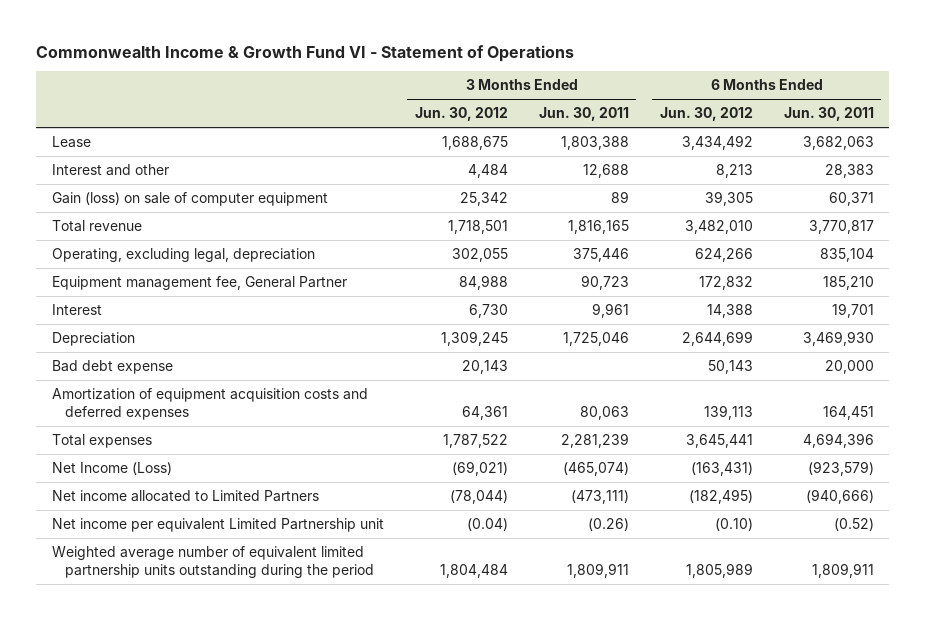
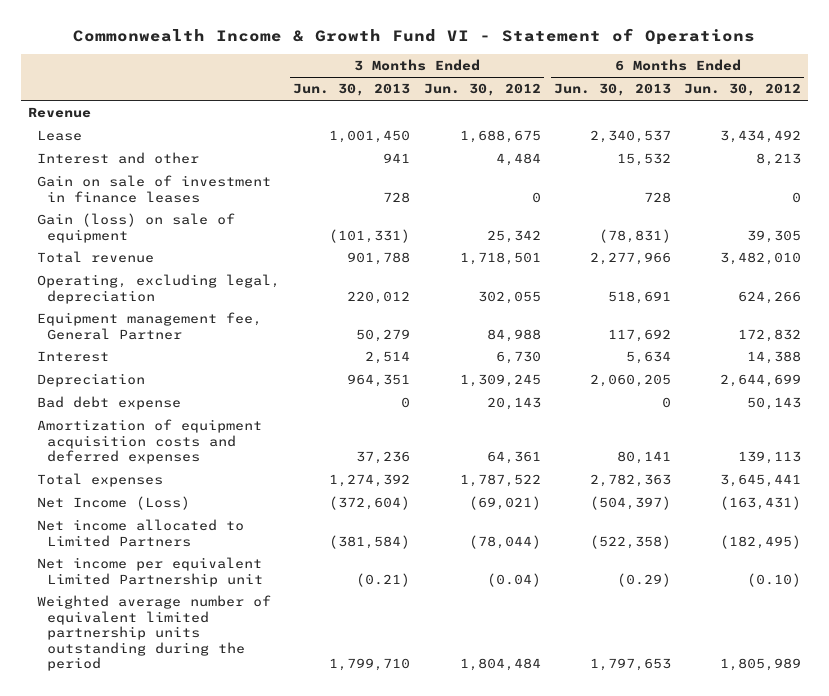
- | 3 Months Ended Jun. 30, 2012 | 3 Months Ended Jun. 30, 2011 | 6 Months Ended Jun. 30, 2012 | 6 Months Ended Jun. 30, 2011
+ | 3 Months Ended Jun. 30, 2013 | 3 Months Ended Jun. 30, 2012 | 6 Months Ended Jun. 30, 2013 | 6 Months Ended Jun. 30, 2012
+ Revenue
- Gain (loss) on sale of computer equipment | 25,342 | 89 | 39,305 | 60,371
+ Gain on sale of investment in finance leases | 728 | 0 | 728 | 0
+ Gain (loss) on sale of equipment | (101,331) | 25,342 | (78,831) | 39,305

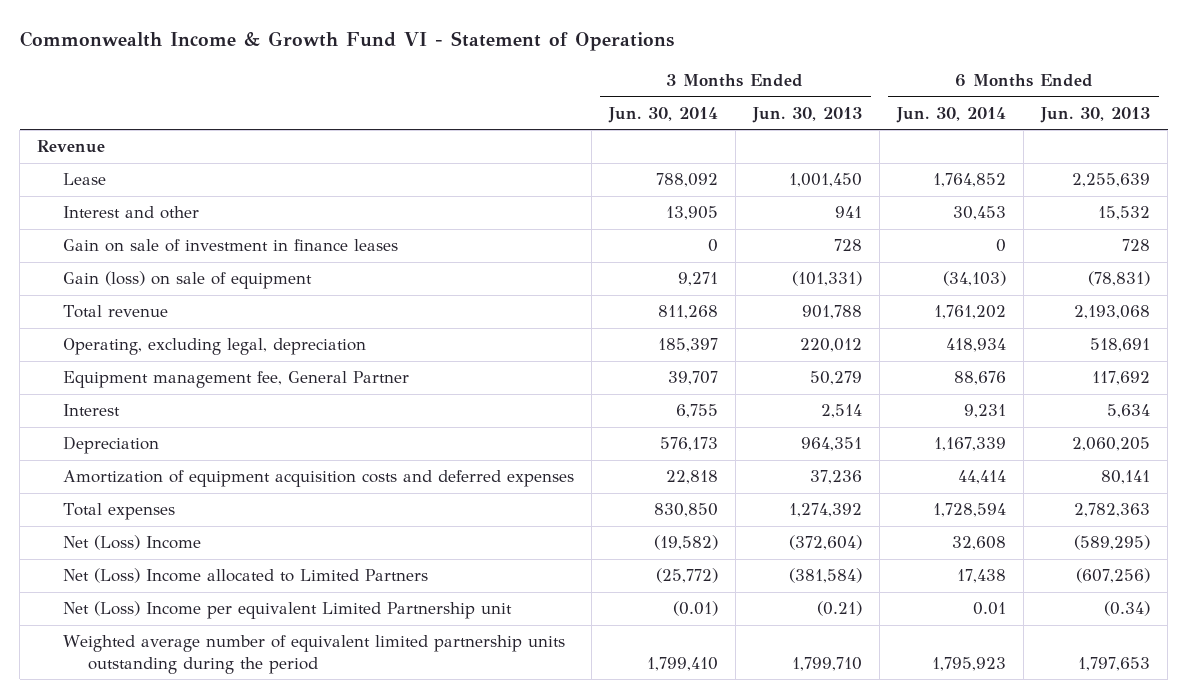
- | 3 Months Ended Jun. 30, 2013 | 3 Months Ended Jun. 30, 2012 | 6 Months Ended Jun. 30, 2013 | 6 Months Ended Jun. 30, 2012
+ | 3 Months Ended Jun. 30, 2014 | 3 Months Ended Jun. 30, 2013 | 6 Months Ended Jun. 30, 2014 | 6 Months Ended Jun. 30, 2013
- Lease | 1,001,450 | 1,688,675 | 2,340,537 | 3,434,492
+ Lease | 788,092 | 1,001,450 | 1,764,852 | 2,255,639
- Total revenue | 901,788 | 1,718,501 | 2,277,966 | 3,482,010
+ Total revenue | 811,268 | 901,788 | 1,761,202 | 2,193,068
- Bad debt expense | 0 | 20,143 | 0 | 50,143
- Net Income (Loss) | (372,604) | (69,021) | (504,397) | (163,431)
- Net income allocated to Limited Partners | (381,584) | (78,044) | (522,358) | (182,495)
- Net income per equivalent Limited Partnership unit | (0.21) | (0.04) | (0.29) | (0.10)
+ Net (Loss) Income | (19,582) | (372,604) | 32,608 | (589,295)
+ Net (Loss) Income allocated to Limited Partners | (25,772) | (381,584) | 17,438 | (607,256)
+ Net (Loss) Income per equivalent Limited Partnership unit | (0.01) | (0.21) | 0.01 | (0.34)

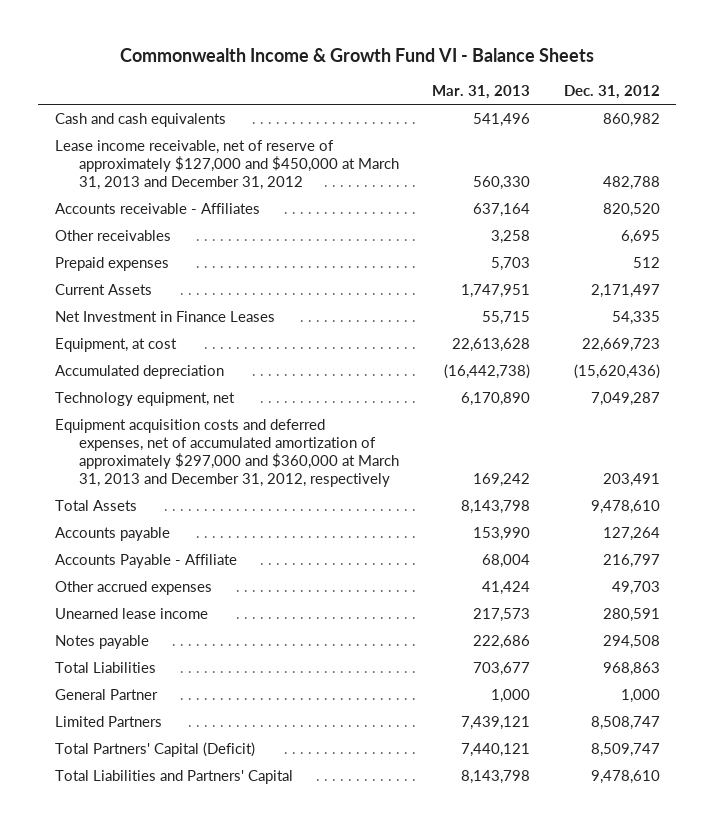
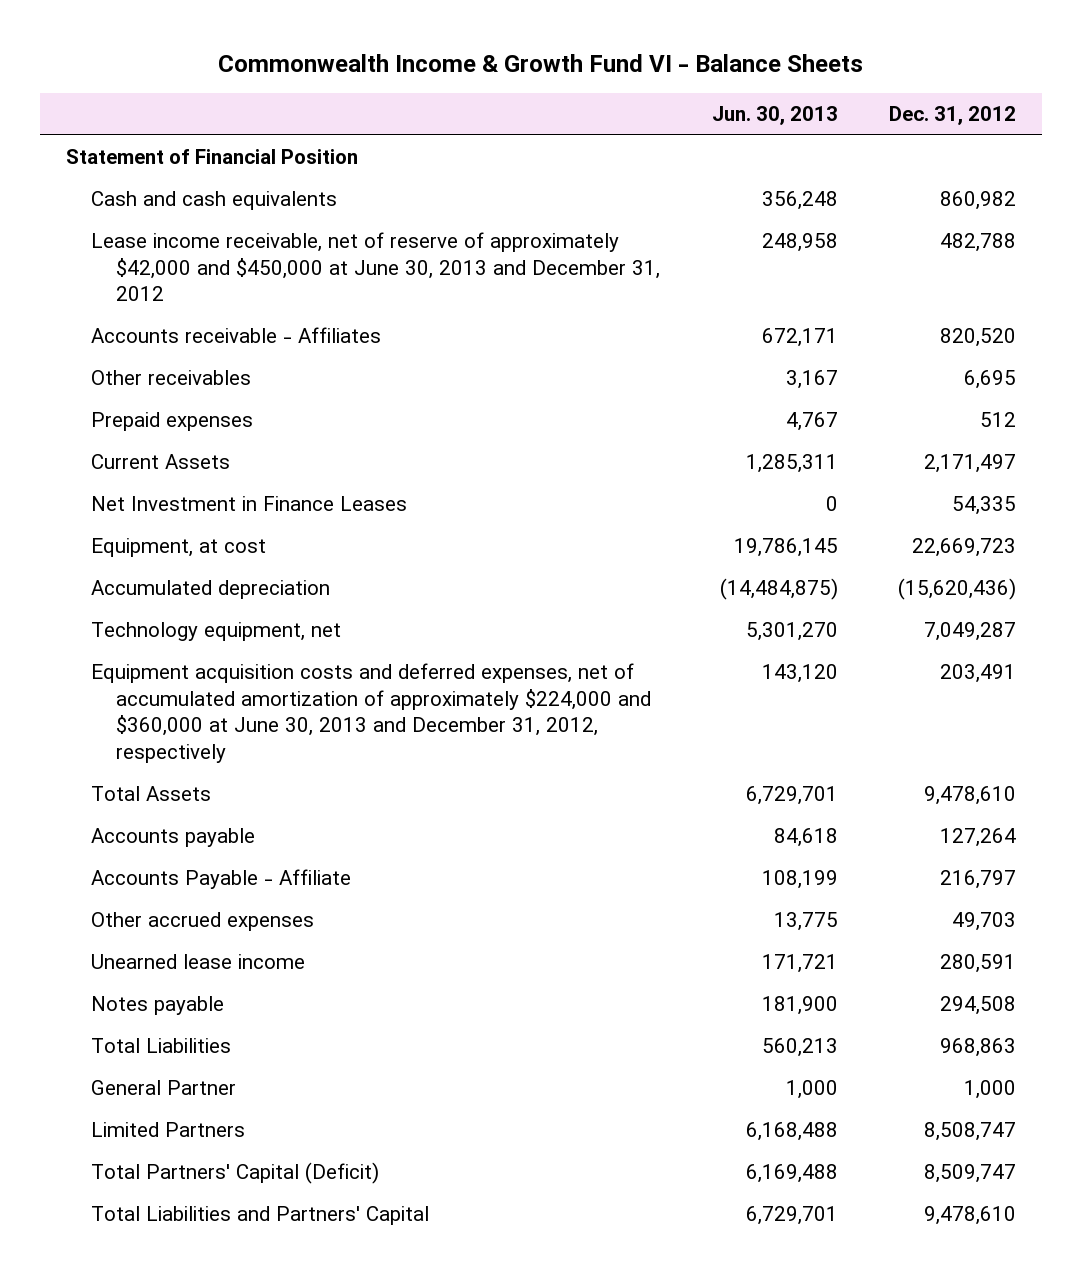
- | Mar. 31, 2013 | Dec. 31, 2012
+ | Jun. 30, 2013 | Dec. 31, 2012
+ Statement of Financial Position
- Lease income receivable, net of reserve of approximately $127,000 and $450,000 at March 31, 2013 and December 31, 2012 | 560,330 | 482,788
+ Lease income receivable, net of reserve of approximately $42,000 and $450,000 at June 30, 2013 and December 31, 2012 | 248,958 | 482,788
- Equipment acquisition costs and deferred expenses, net of accumulated amortization of approximately $297,000 and $360,000 at March 31, 2013 and December 31, 2012, respectively | 169,242 | 203,491
+ Equipment acquisition costs and deferred expenses, net of accumulated amortization of approximately $224,000 and $360,000 at June 30, 2013 and December 31, 2012, respectively | 143,120 | 203,491

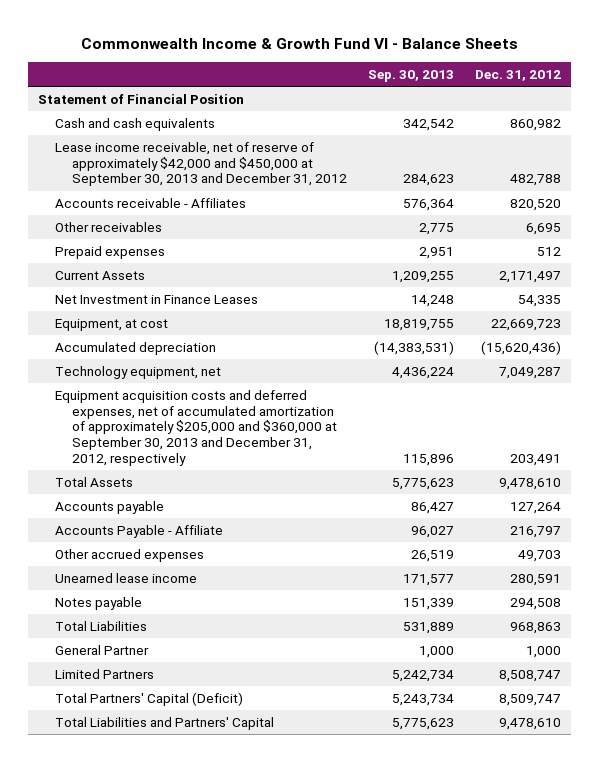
- | Jun. 30, 2013 | Dec. 31, 2012
+ | Sep. 30, 2013 | Dec. 31, 2012
- Lease income receivable, net of reserve of approximately $42,000 and $450,000 at June 30, 2013 and December 31, 2012 | 248,958 | 482,788
+ Lease income receivable, net of reserve of approximately $42,000 and $450,000 at September 30, 2013 and December 31, 2012 | 284,623 | 482,788
- Equipment acquisition costs and deferred expenses, net of accumulated amortization of approximately $224,000 and $360,000 at June 30, 2013 and December 31, 2012, respectively | 143,120 | 203,491
+ Equipment acquisition costs and deferred expenses, net of accumulated amortization of approximately $205,000 and $360,000 at September 30, 2013 and December 31, 2012, respectively | 115,896 | 203,491

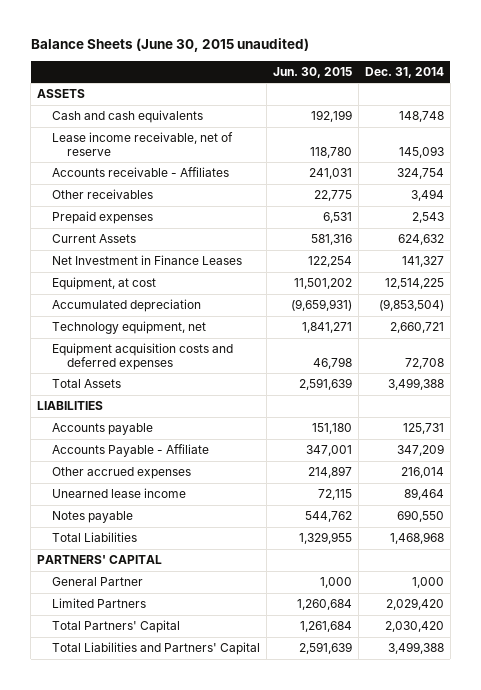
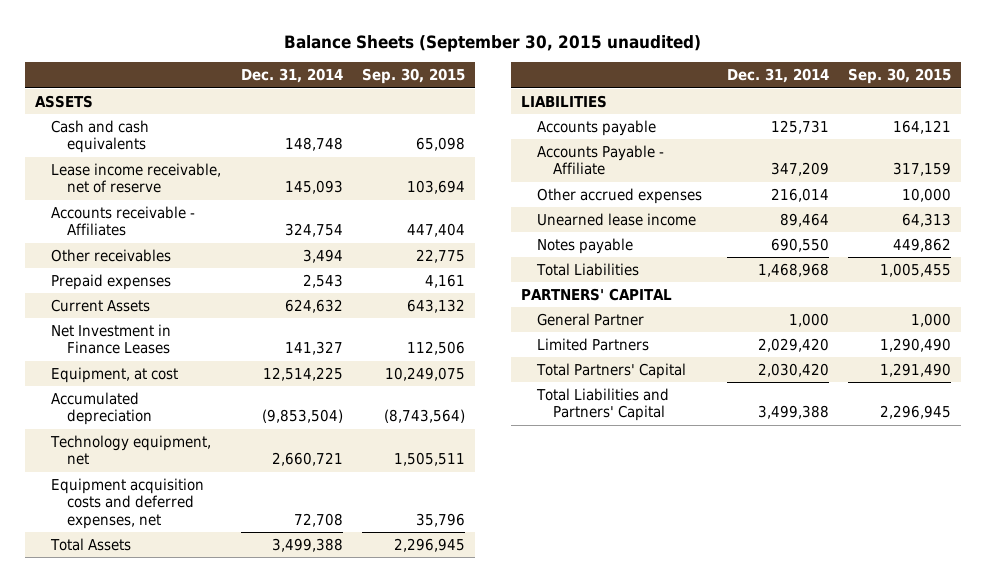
- Balance Sheets (June 30, 2015 unaudited)
+ Balance Sheets (September 30, 2015 unaudited)
- | Jun. 30, 2015 | Dec. 31, 2014
+ | Dec. 31, 2014 | Sep. 30, 2015
- Equipment acquisition costs and deferred expenses | 46,798 | 72,708
+ Equipment acquisition costs and deferred expenses, net | 72,708 | 35,796

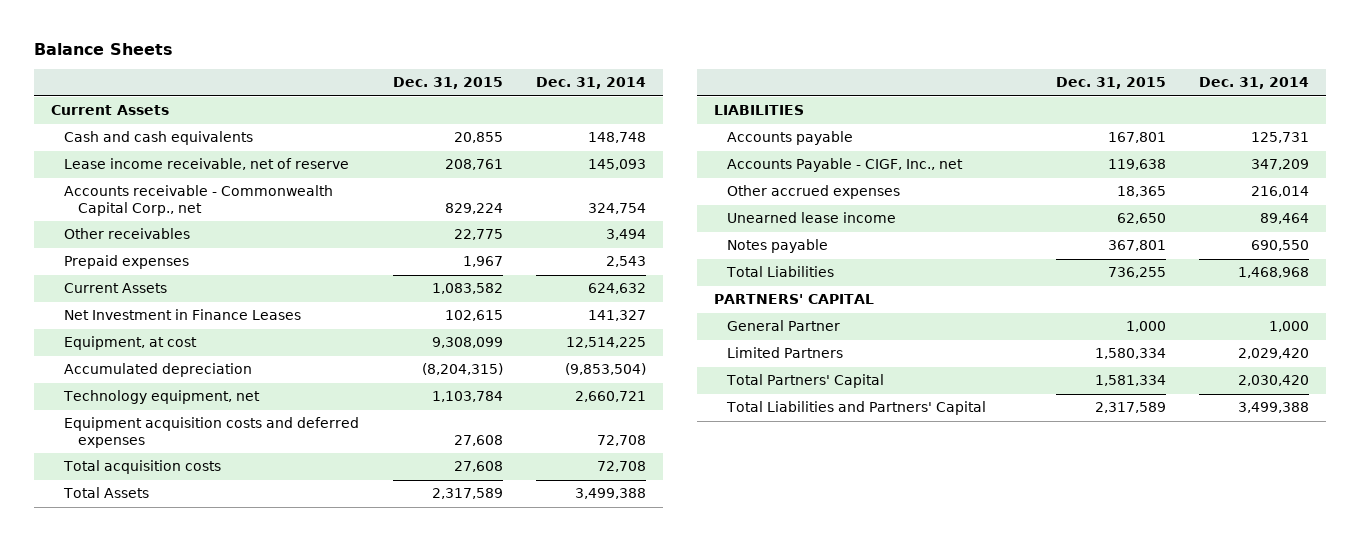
- Balance Sheets (September 30, 2015 unaudited)
+ Balance Sheets
- | Dec. 31, 2014 | Sep. 30, 2015
+ | Dec. 31, 2015 | Dec. 31, 2014
- ASSETS
+ Current Assets
- Accounts receivable - Affiliates | 324,754 | 447,404
+ Accounts receivable - Commonwealth Capital Corp., net | 829,224 | 324,754
- Equipment acquisition costs and deferred expenses, net | 72,708 | 35,796
+ Equipment acquisition costs and deferred expenses | 27,608 | 72,708
+ Total acquisition costs | 27,608 | 72,708
- Accounts Payable - Affiliate | 347,209 | 317,159
+ Accounts Payable - CIGF, Inc., net | 119,638 | 347,209

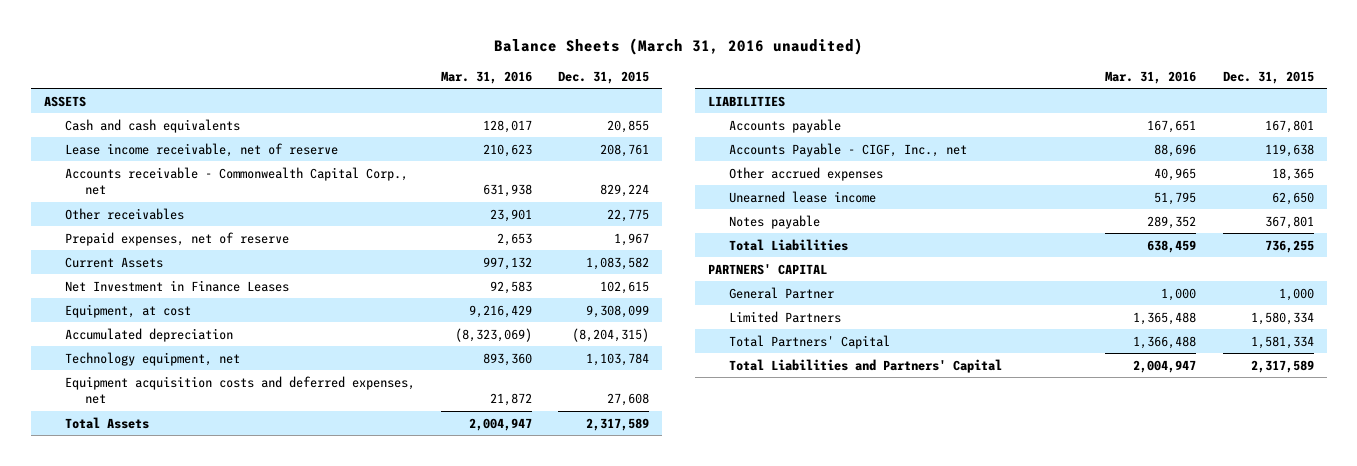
- Balance Sheets
+ Balance Sheets (March 31, 2016 unaudited)
- | Dec. 31, 2015 | Dec. 31, 2014
+ | Mar. 31, 2016 | Dec. 31, 2015
- Current Assets
+ ASSETS
- Prepaid expenses | 1,967 | 2,543
+ Prepaid expenses, net of reserve | 2,653 | 1,967
- Equipment acquisition costs and deferred expenses | 27,608 | 72,708
- Total acquisition costs | 27,608 | 72,708
+ Equipment acquisition costs and deferred expenses, net | 21,872 | 27,608

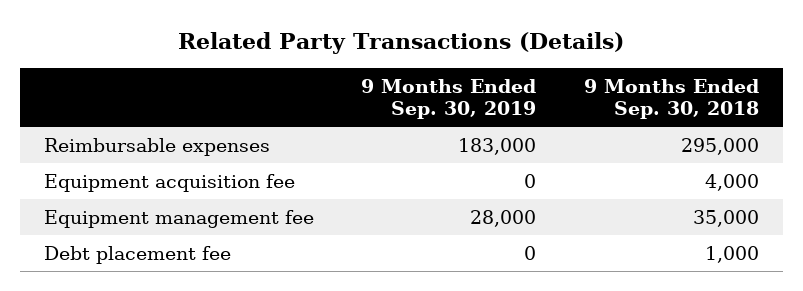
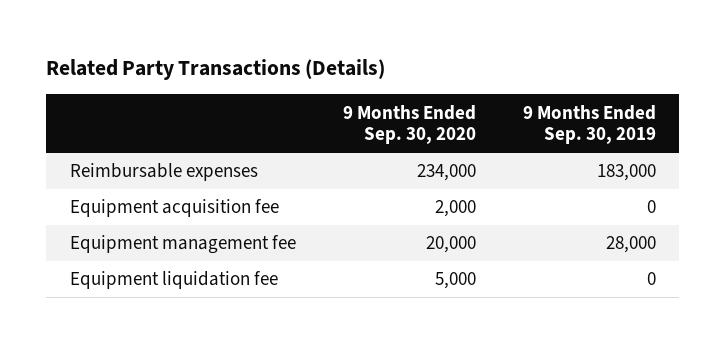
- | 9 Months Ended Sep. 30, 2019 | 9 Months Ended Sep. 30, 2018
+ | 9 Months Ended Sep. 30, 2020 | 9 Months Ended Sep. 30, 2019
- Debt placement fee | 0 | 1,000
+ Equipment liquidation fee | 5,000 | 0

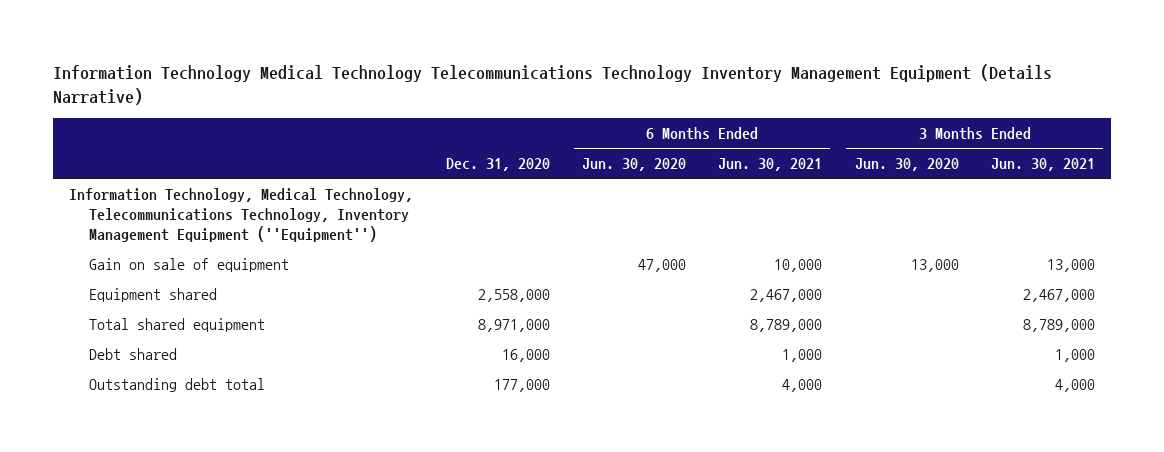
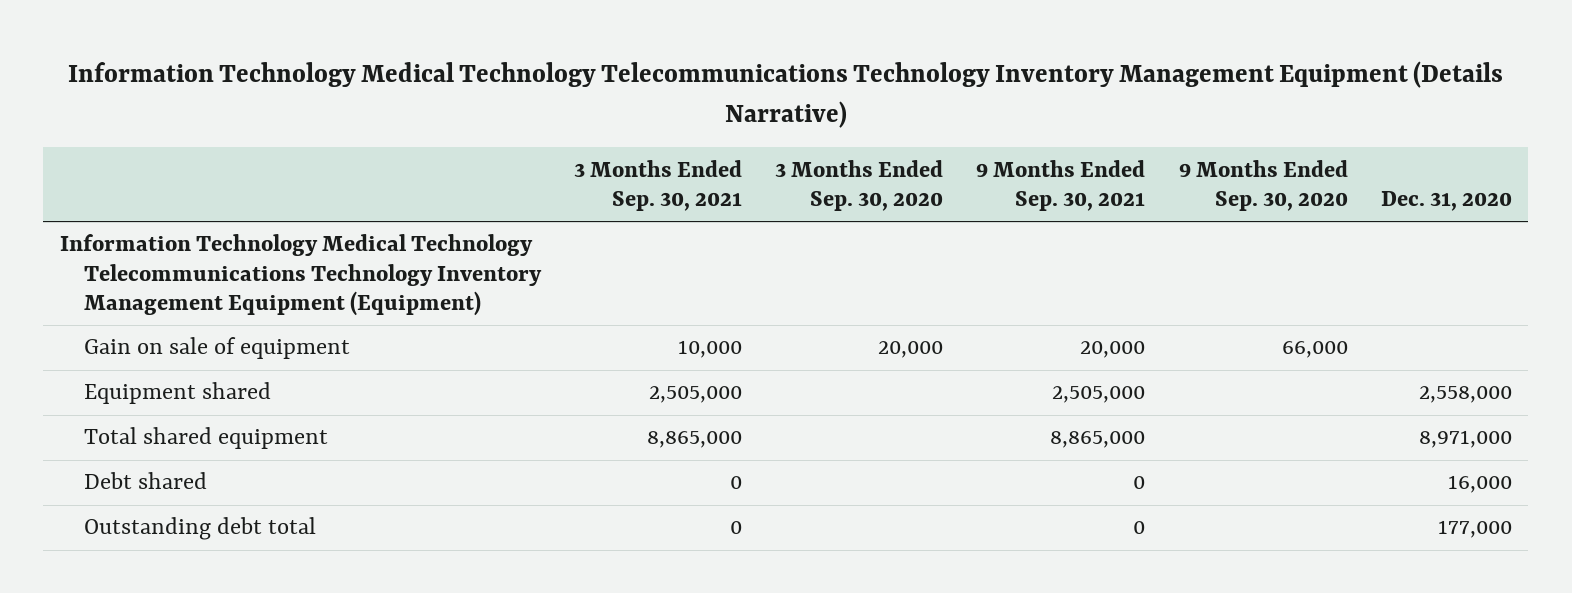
- | Dec. 31, 2020 | 6 Months Ended Jun. 30, 2020 | 6 Months Ended Jun. 30, 2021 | 3 Months Ended Jun. 30, 2020 | 3 Months Ended Jun. 30, 2021
+ | 3 Months Ended Sep. 30, 2021 | 3 Months Ended Sep. 30, 2020 | 9 Months Ended Sep. 30, 2021 | 9 Months Ended Sep. 30, 2020 | Dec. 31, 2020
- Information Technology, Medical Technology, Telecommunications Technology, Inventory Management Equipment (''Equipment'')
+ Information Technology Medical Technology Telecommunications Technology Inventory Management Equipment (Equipment)

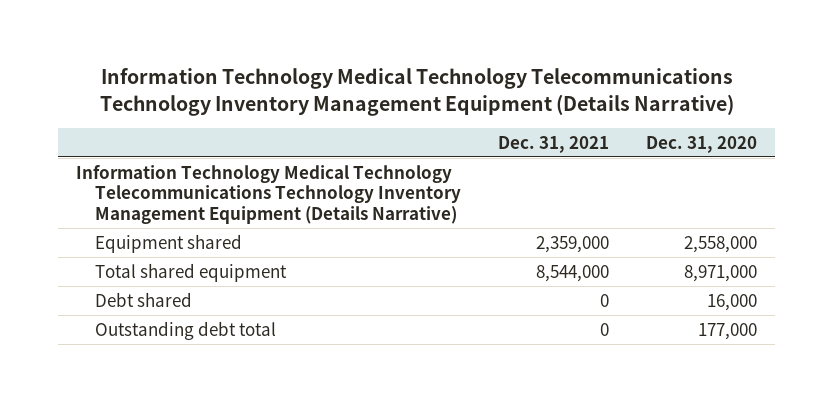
- | 3 Months Ended Sep. 30, 2021 | 3 Months Ended Sep. 30, 2020 | 9 Months Ended Sep. 30, 2021 | 9 Months Ended Sep. 30, 2020 | Dec. 31, 2020
+ | Dec. 31, 2021 | Dec. 31, 2020
- Information Technology Medical Technology Telecommunications Technology Inventory Management Equipment (Equipment)
- Gain on sale of equipment | 10,000 | 20,000 | 20,000 | 66,000 |
+ Information Technology Medical Technology Telecommunications Technology Inventory Management Equipment (Details Narrative)

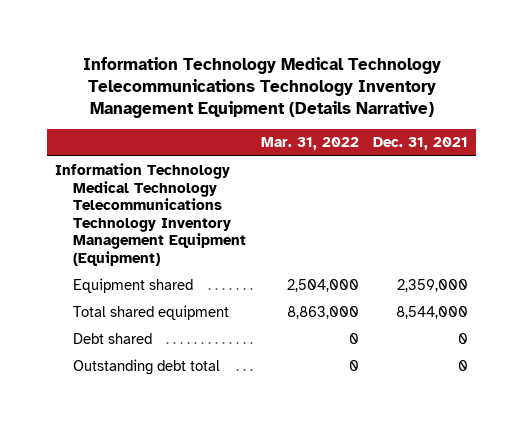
- | Dec. 31, 2021 | Dec. 31, 2020
+ | Mar. 31, 2022 | Dec. 31, 2021
- Information Technology Medical Technology Telecommunications Technology Inventory Management Equipment (Details Narrative)
+ Information Technology Medical Technology Telecommunications Technology Inventory Management Equipment (Equipment)

